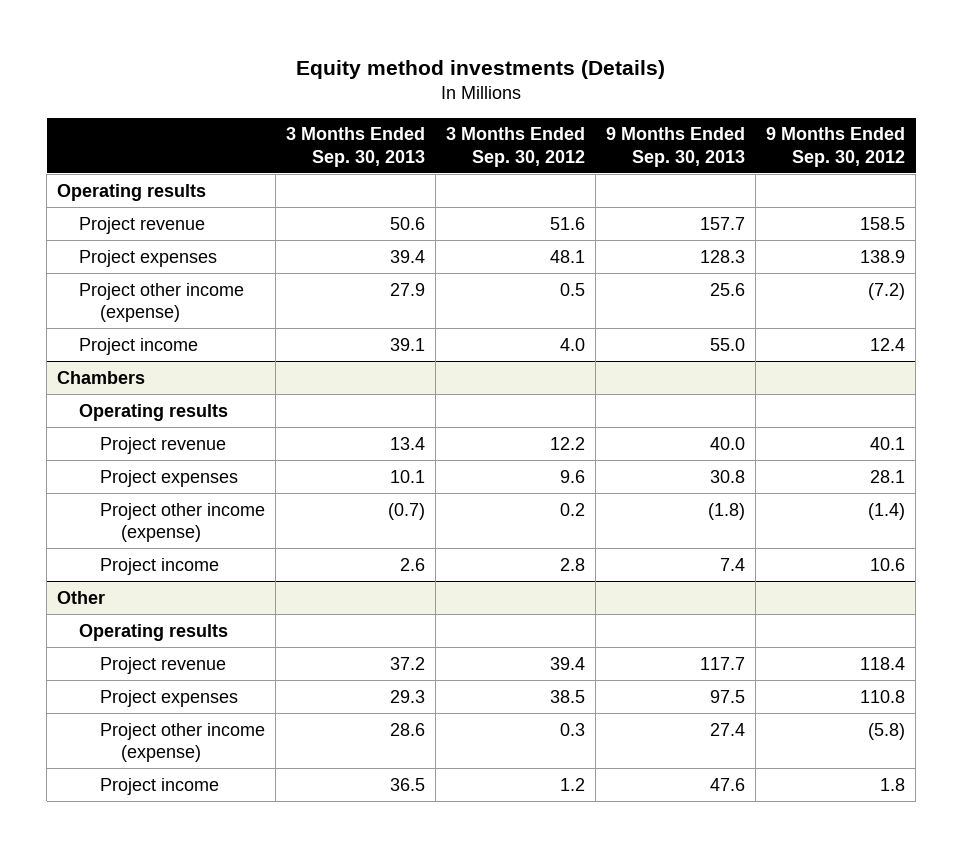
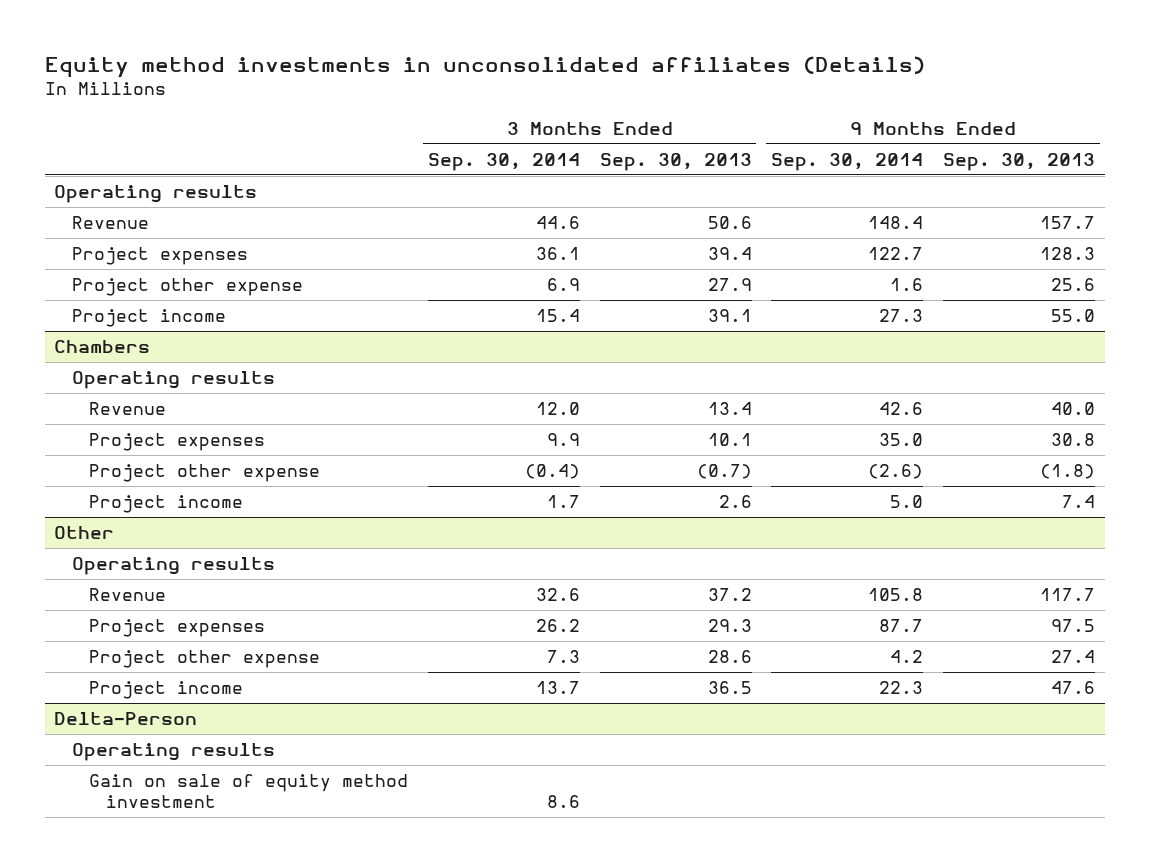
- Equity method investments (Details)
+ Equity method investments in unconsolidated affiliates (Details)
- | 3 Months Ended Sep. 30, 2013 | 3 Months Ended Sep. 30, 2012 | 9 Months Ended Sep. 30, 2013 | 9 Months Ended Sep. 30, 2012
+ | 3 Months Ended Sep. 30, 2014 | 3 Months Ended Sep. 30, 2013 | 9 Months Ended Sep. 30, 2014 | 9 Months Ended Sep. 30, 2013
- Project revenue | 50.6 | 51.6 | 157.7 | 158.5
+ Revenue | 44.6 | 50.6 | 148.4 | 157.7
- Project other income (expense) | 27.9 | 0.5 | 25.6 | (7.2)
+ Project other expense | 6.9 | 27.9 | 1.6 | 25.6
@ Chambers
- Project revenue | 13.4 | 12.2 | 40.0 | 40.1
+ Revenue | 12.0 | 13.4 | 42.6 | 40.0
- Project other income (expense) | (0.7) | 0.2 | (1.8) | (1.4)
+ Project other expense | (0.4) | (0.7) | (2.6) | (1.8)
@ Other
- Project revenue | 37.2 | 39.4 | 117.7 | 118.4
+ Revenue | 32.6 | 37.2 | 105.8 | 117.7
- Project other income (expense) | 28.6 | 0.3 | 27.4 | (5.8)
+ Project other expense | 7.3 | 28.6 | 4.2 | 27.4
+ Delta-Person
+ Operating results
+ Gain on sale of equity method investment | 8.6 | | |

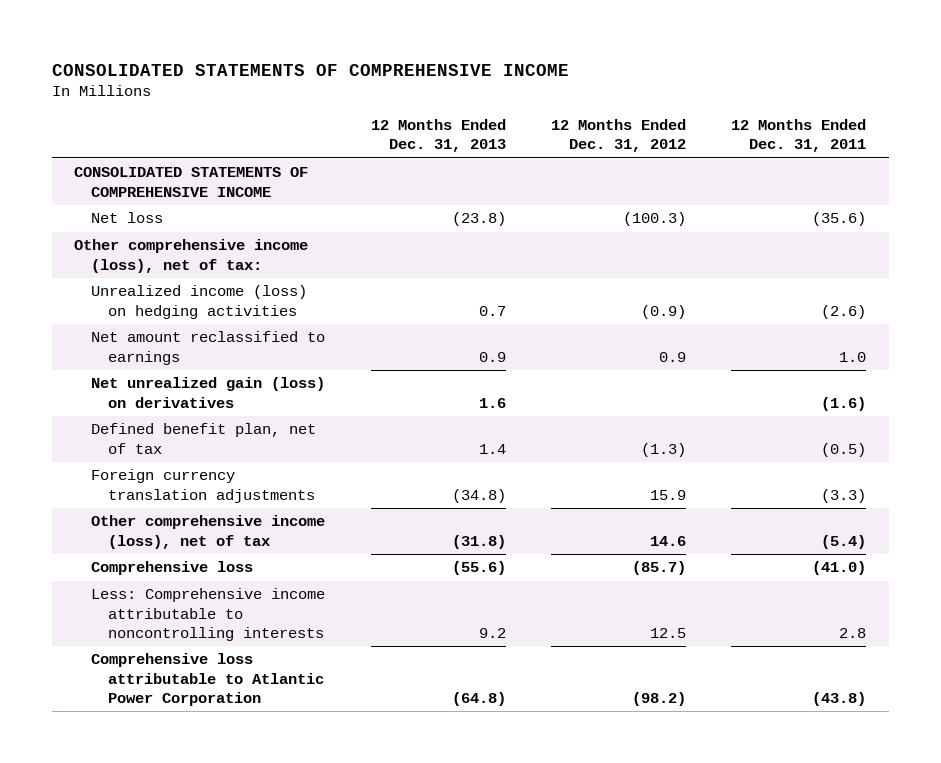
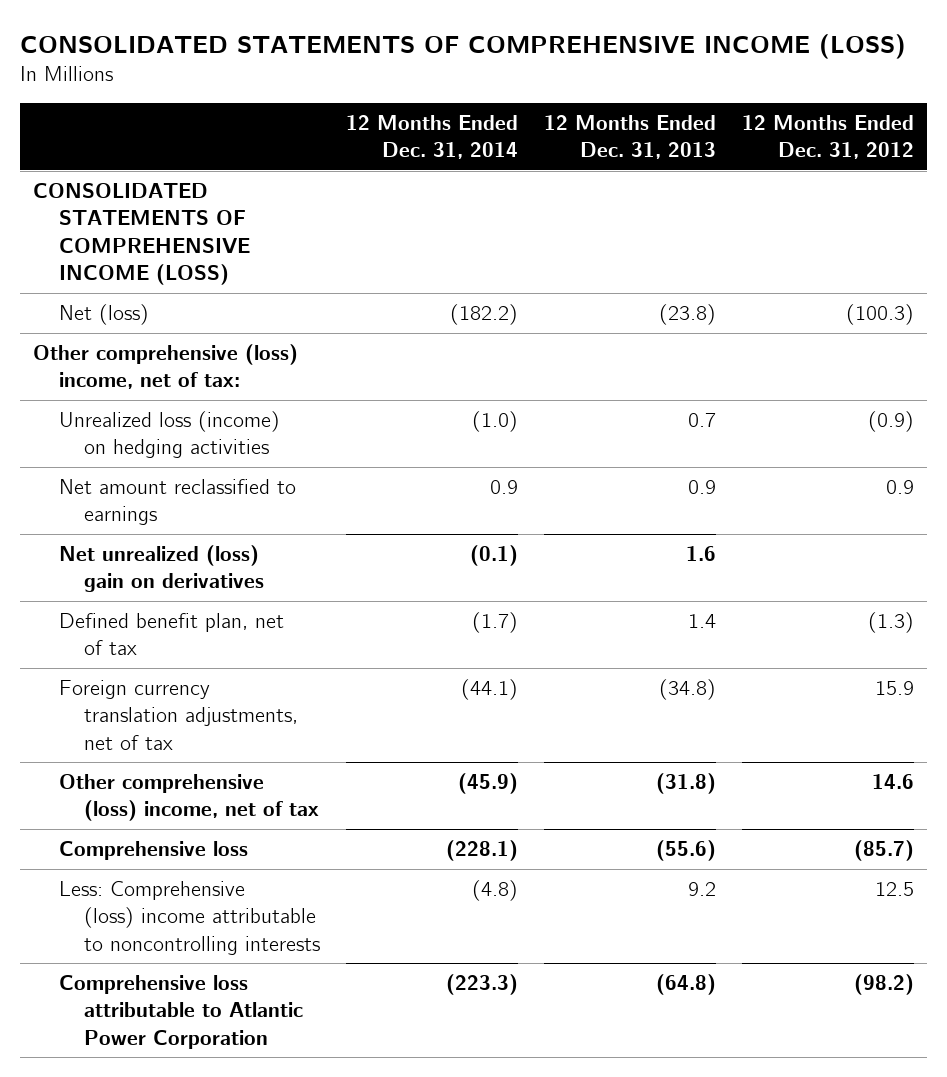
- CONSOLIDATED STATEMENTS OF COMPREHENSIVE INCOME
+ CONSOLIDATED STATEMENTS OF COMPREHENSIVE INCOME (LOSS)
- | 12 Months Ended Dec. 31, 2013 | 12 Months Ended Dec. 31, 2012 | 12 Months Ended Dec. 31, 2011
+ | 12 Months Ended Dec. 31, 2014 | 12 Months Ended Dec. 31, 2013 | 12 Months Ended Dec. 31, 2012
- CONSOLIDATED STATEMENTS OF COMPREHENSIVE INCOME
- Net loss | (23.8) | (100.3) | (35.6)
- Other comprehensive income (loss), net of tax:
- Unrealized income (loss) on hedging activities | 0.7 | (0.9) | (2.6)
+ CONSOLIDATED STATEMENTS OF COMPREHENSIVE INCOME (LOSS)
+ Net (loss) | (182.2) | (23.8) | (100.3)
+ Other comprehensive (loss) income, net of tax:
+ Unrealized loss (income) on hedging activities | (1.0) | 0.7 | (0.9)
- Net unrealized gain (loss) on derivatives | 1.6 | | (1.6)
+ Net unrealized (loss) gain on derivatives | (0.1) | 1.6 |
- Foreign currency translation adjustments | (34.8) | 15.9 | (3.3)
- Other comprehensive income (loss), net of tax | (31.8) | 14.6 | (5.4)
+ Foreign currency translation adjustments, net of tax | (44.1) | (34.8) | 15.9
+ Other comprehensive (loss) income, net of tax | (45.9) | (31.8) | 14.6
- Less: Comprehensive income attributable to noncontrolling interests | 9.2 | 12.5 | 2.8
+ Less: Comprehensive (loss) income attributable to noncontrolling interests | (4.8) | 9.2 | 12.5

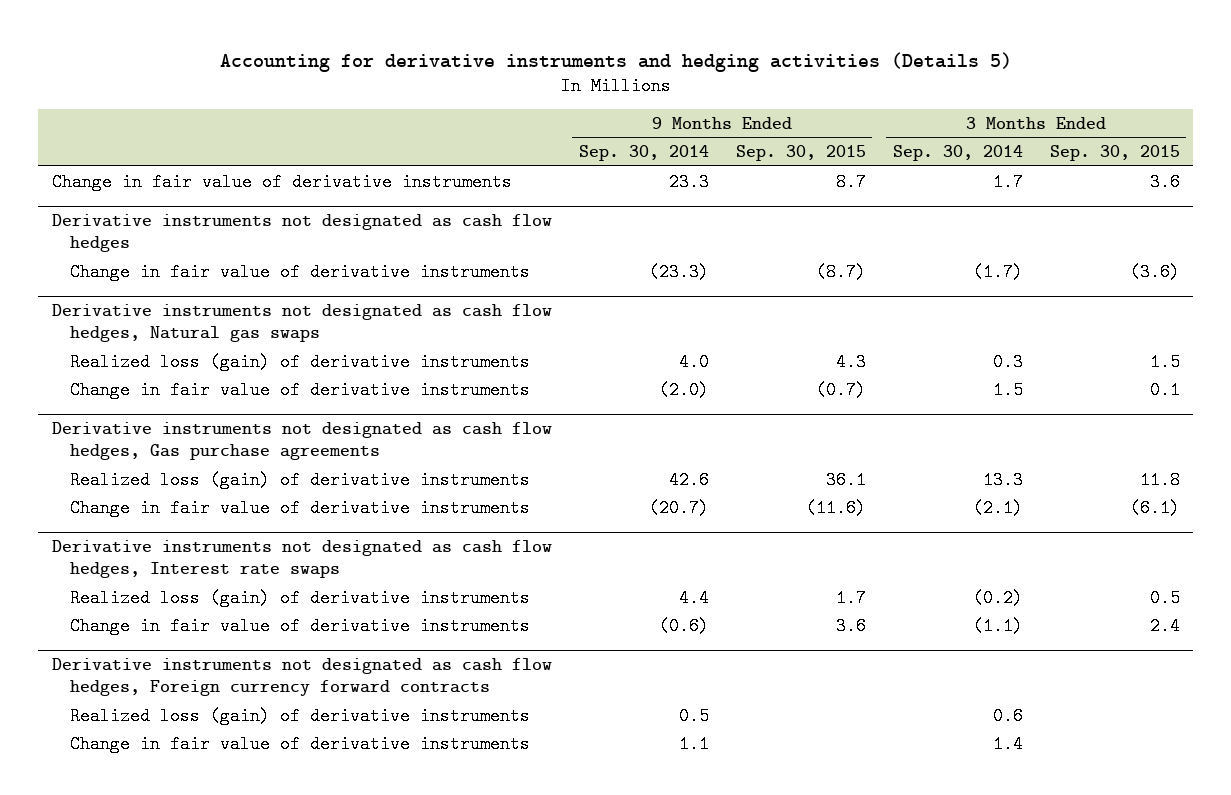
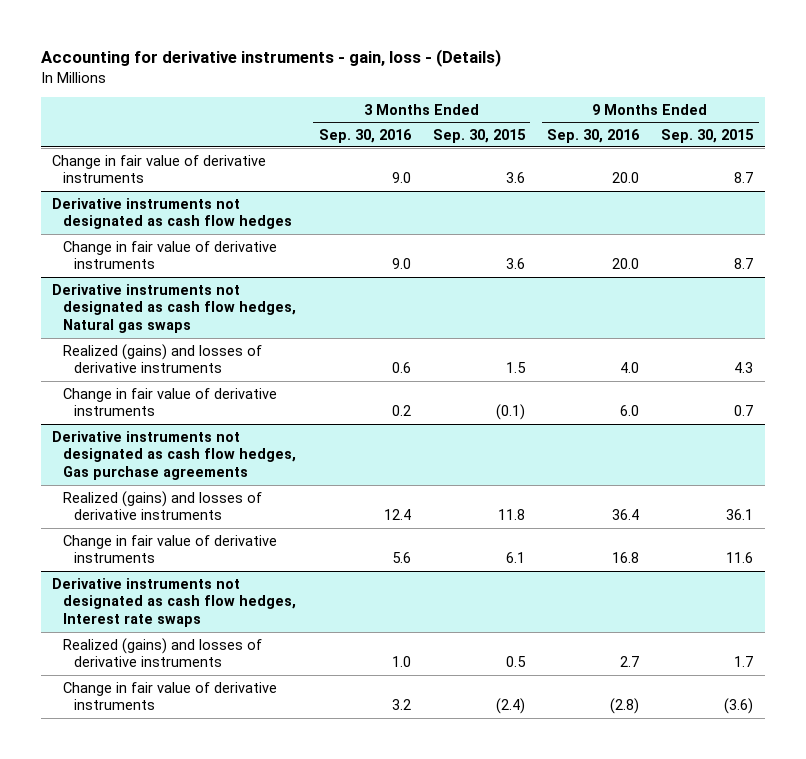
- Accounting for derivative instruments and hedging activities (Details 5)
+ Accounting for derivative instruments - gain, loss - (Details)
- | 9 Months Ended Sep. 30, 2014 | 9 Months Ended Sep. 30, 2015 | 3 Months Ended Sep. 30, 2014 | 3 Months Ended Sep. 30, 2015
+ | 3 Months Ended Sep. 30, 2016 | 3 Months Ended Sep. 30, 2015 | 9 Months Ended Sep. 30, 2016 | 9 Months Ended Sep. 30, 2015
@ Derivative instruments not designated as cash flow hedges
- Change in fair value of derivative instruments | (23.3) | (8.7) | (1.7) | (3.6)
+ Change in fair value of derivative instruments | 9.0 | 3.6 | 20.0 | 8.7
@ Derivative instruments not designated as cash flow hedges, Natural gas swaps
- Realized loss (gain) of derivative instruments | 4.0 | 4.3 | 0.3 | 1.5
- Change in fair value of derivative instruments | (2.0) | (0.7) | 1.5 | 0.1
+ Realized (gains) and losses of derivative instruments | 0.6 | 1.5 | 4.0 | 4.3
+ Change in fair value of derivative instruments | 0.2 | (0.1) | 6.0 | 0.7
@ Derivative instruments not designated as cash flow hedges, Gas purchase agreements
- Realized loss (gain) of derivative instruments | 42.6 | 36.1 | 13.3 | 11.8
- Change in fair value of derivative instruments | (20.7) | (11.6) | (2.1) | (6.1)
+ Realized (gains) and losses of derivative instruments | 12.4 | 11.8 | 36.4 | 36.1
+ Change in fair value of derivative instruments | 5.6 | 6.1 | 16.8 | 11.6
@ Derivative instruments not designated as cash flow hedges, Interest rate swaps
- Realized loss (gain) of derivative instruments | 4.4 | 1.7 | (0.2) | 0.5
- Change in fair value of derivative instruments | (0.6) | 3.6 | (1.1) | 2.4
- Derivative instruments not designated as cash flow hedges, Foreign currency forward contracts
- Realized loss (gain) of derivative instruments | 0.5 | | 0.6 |
- Change in fair value of derivative instruments | 1.1 | | 1.4 |
@ Derivative instruments not designated as cash flow hedges, Interest rate swaps
+ Realized (gains) and losses of derivative instruments | 1.0 | 0.5 | 2.7 | 1.7
+ Change in fair value of derivative instruments | 3.2 | (2.4) | (2.8) | (3.6)

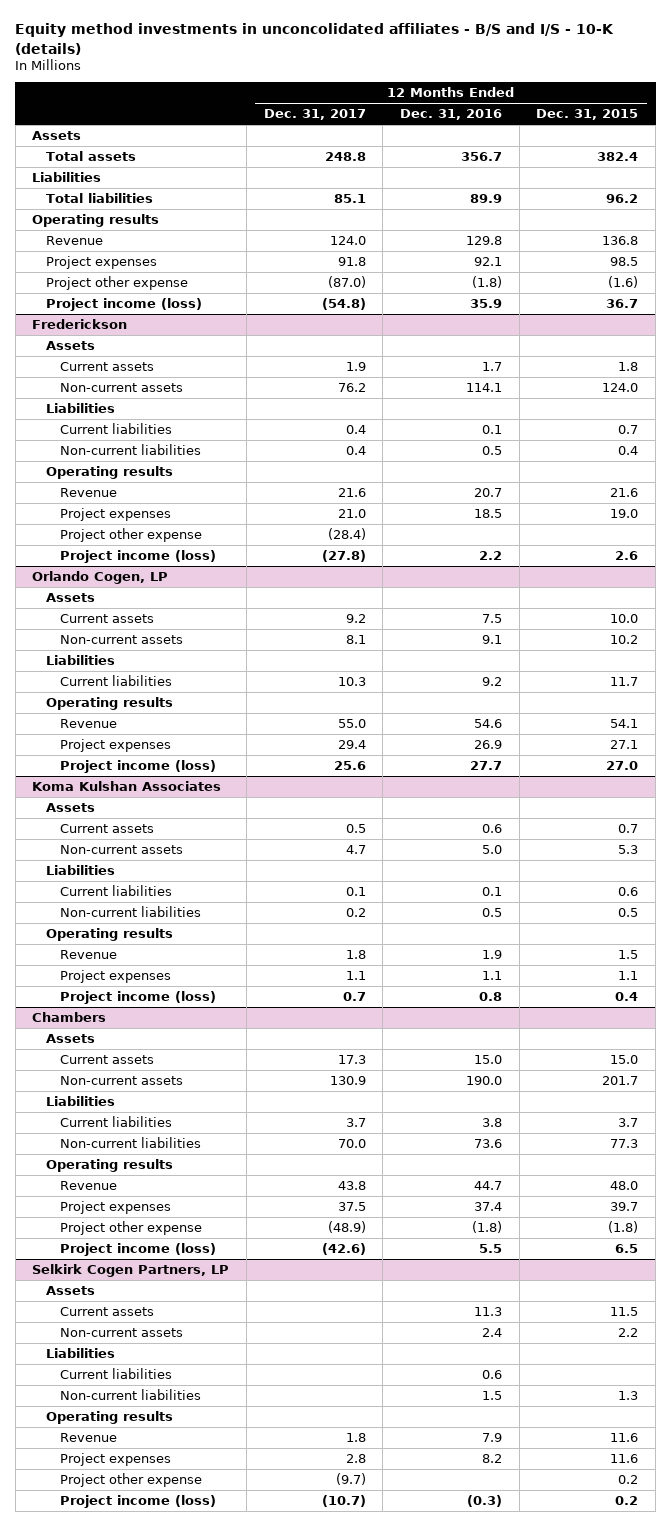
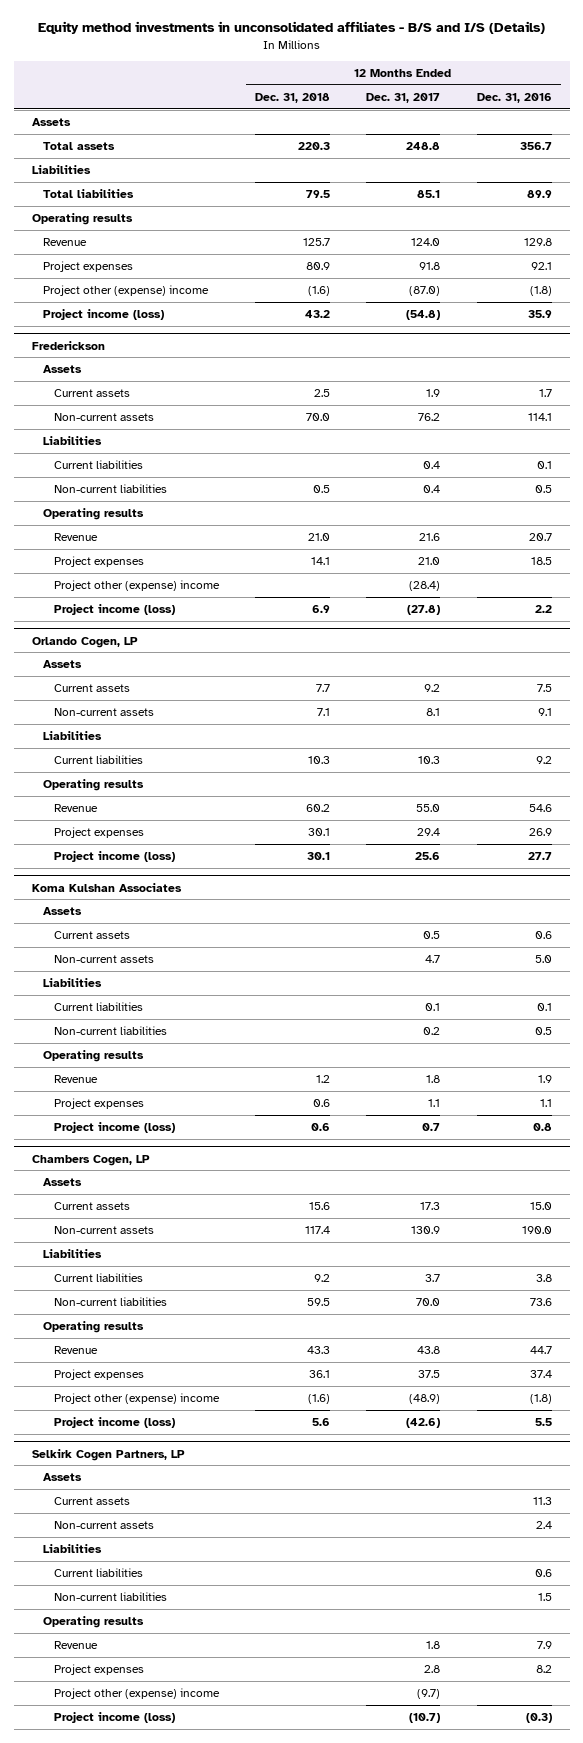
- Equity method investments in unconcolidated affiliates - B/S and I/S - 10-K (details)
+ Equity method investments in unconsolidated affiliates - B/S and I/S (Details)
- | 12 Months Ended Dec. 31, 2017 | 12 Months Ended Dec. 31, 2016 | 12 Months Ended Dec. 31, 2015
+ | 12 Months Ended Dec. 31, 2018 | 12 Months Ended Dec. 31, 2017 | 12 Months Ended Dec. 31, 2016
- Project other expense | (87.0) | (1.8) | (1.6)
+ Project other (expense) income | (1.6) | (87.0) | (1.8)
@ Frederickson
- Project other expense | (28.4) | |
+ Project other (expense) income | | (28.4) |
- Chambers
+ Chambers Cogen, LP
- Project other expense | (48.9) | (1.8) | (1.8)
+ Project other (expense) income | (1.6) | (48.9) | (1.8)
@ Selkirk Cogen Partners, LP
- Project other expense | (9.7) | | 0.2
+ Project other (expense) income | | (9.7) |

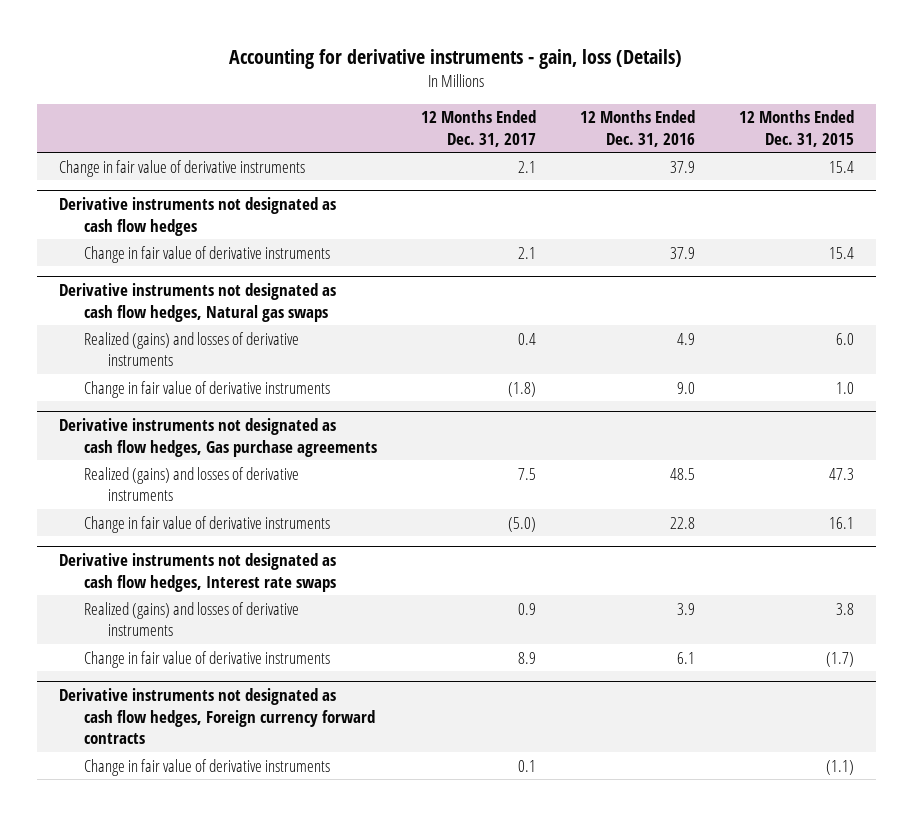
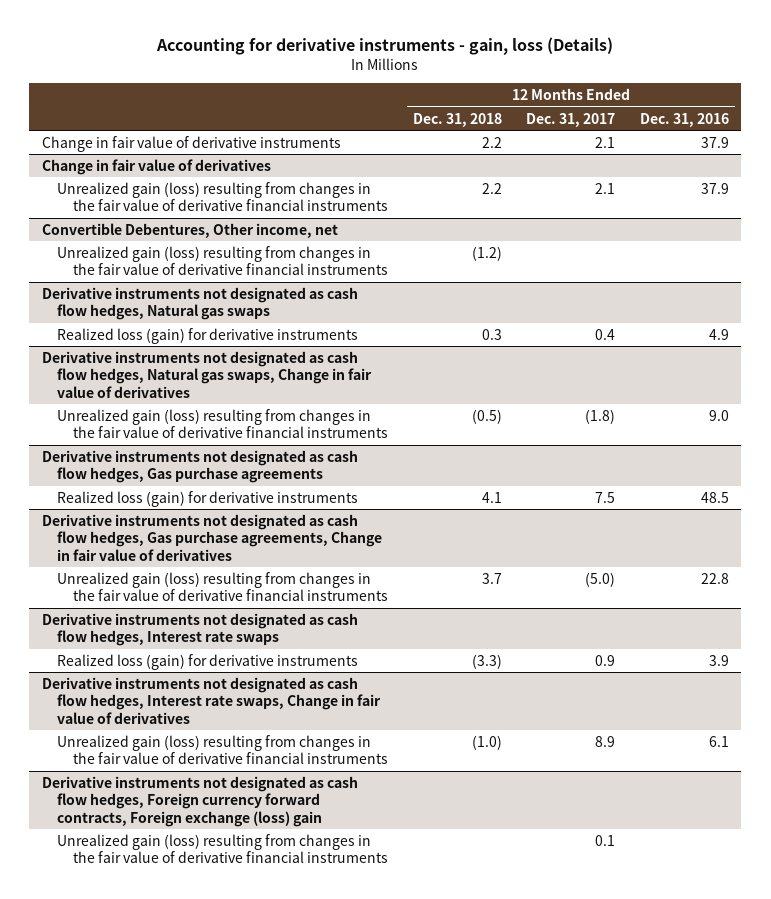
- | 12 Months Ended Dec. 31, 2017 | 12 Months Ended Dec. 31, 2016 | 12 Months Ended Dec. 31, 2015
+ | 12 Months Ended Dec. 31, 2018 | 12 Months Ended Dec. 31, 2017 | 12 Months Ended Dec. 31, 2016
- Derivative instruments not designated as cash flow hedges
- Change in fair value of derivative instruments | 2.1 | 37.9 | 15.4
+ Change in fair value of derivatives
+ Unrealized gain (loss) resulting from changes in the fair value of derivative financial instruments | 2.2 | 2.1 | 37.9
+ Convertible Debentures, Other income, net
+ Unrealized gain (loss) resulting from changes in the fair value of derivative financial instruments | (1.2) | |
@ Derivative instruments not designated as cash flow hedges, Natural gas swaps
- Realized (gains) and losses of derivative instruments | 0.4 | 4.9 | 6.0
- Change in fair value of derivative instruments | (1.8) | 9.0 | 1.0
+ Realized loss (gain) for derivative instruments | 0.3 | 0.4 | 4.9
+ Derivative instruments not designated as cash flow hedges, Natural gas swaps, Change in fair value of derivatives
+ Unrealized gain (loss) resulting from changes in the fair value of derivative financial instruments | (0.5) | (1.8) | 9.0
@ Derivative instruments not designated as cash flow hedges, Gas purchase agreements
- Realized (gains) and losses of derivative instruments | 7.5 | 48.5 | 47.3
- Change in fair value of derivative instruments | (5.0) | 22.8 | 16.1
+ Realized loss (gain) for derivative instruments | 4.1 | 7.5 | 48.5
+ Derivative instruments not designated as cash flow hedges, Gas purchase agreements, Change in fair value of derivatives
+ Unrealized gain (loss) resulting from changes in the fair value of derivative financial instruments | 3.7 | (5.0) | 22.8
@ Derivative instruments not designated as cash flow hedges, Interest rate swaps
- Realized (gains) and losses of derivative instruments | 0.9 | 3.9 | 3.8
- Change in fair value of derivative instruments | 8.9 | 6.1 | (1.7)
- Derivative instruments not designated as cash flow hedges, Foreign currency forward contracts
- Change in fair value of derivative instruments | 0.1 | | (1.1)
@ Derivative instruments not designated as cash flow hedges, Interest rate swaps
+ Realized loss (gain) for derivative instruments | (3.3) | 0.9 | 3.9
+ Derivative instruments not designated as cash flow hedges, Interest rate swaps, Change in fair value of derivatives
+ Unrealized gain (loss) resulting from changes in the fair value of derivative financial instruments | (1.0) | 8.9 | 6.1
+ Derivative instruments not designated as cash flow hedges, Foreign currency forward contracts, Foreign exchange (loss) gain
+ Unrealized gain (loss) resulting from changes in the fair value of derivative financial instruments | | 0.1 |

